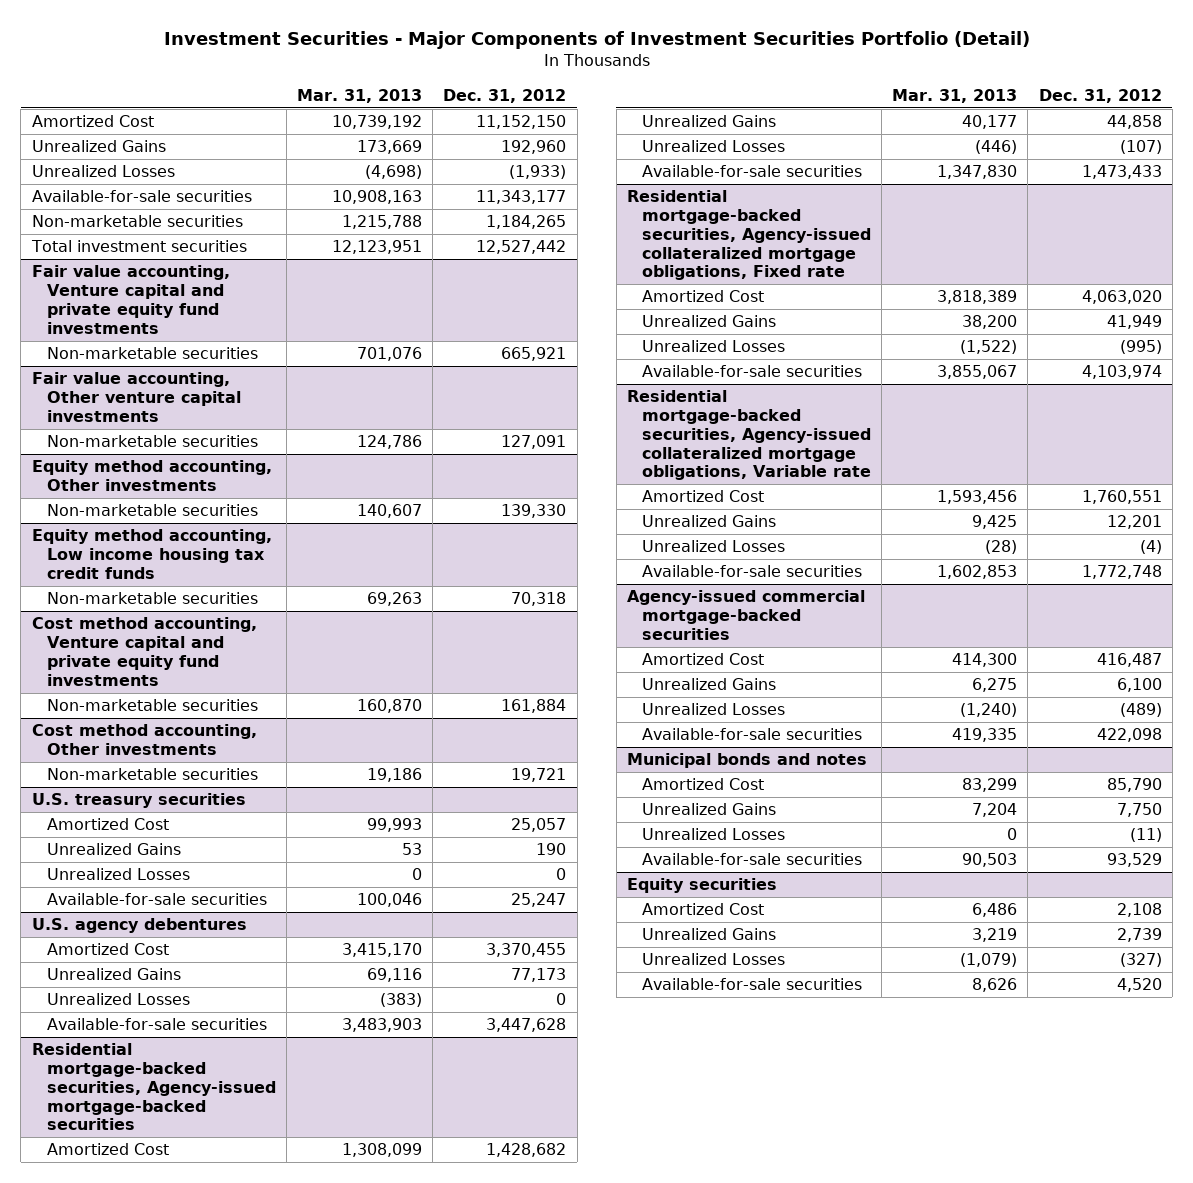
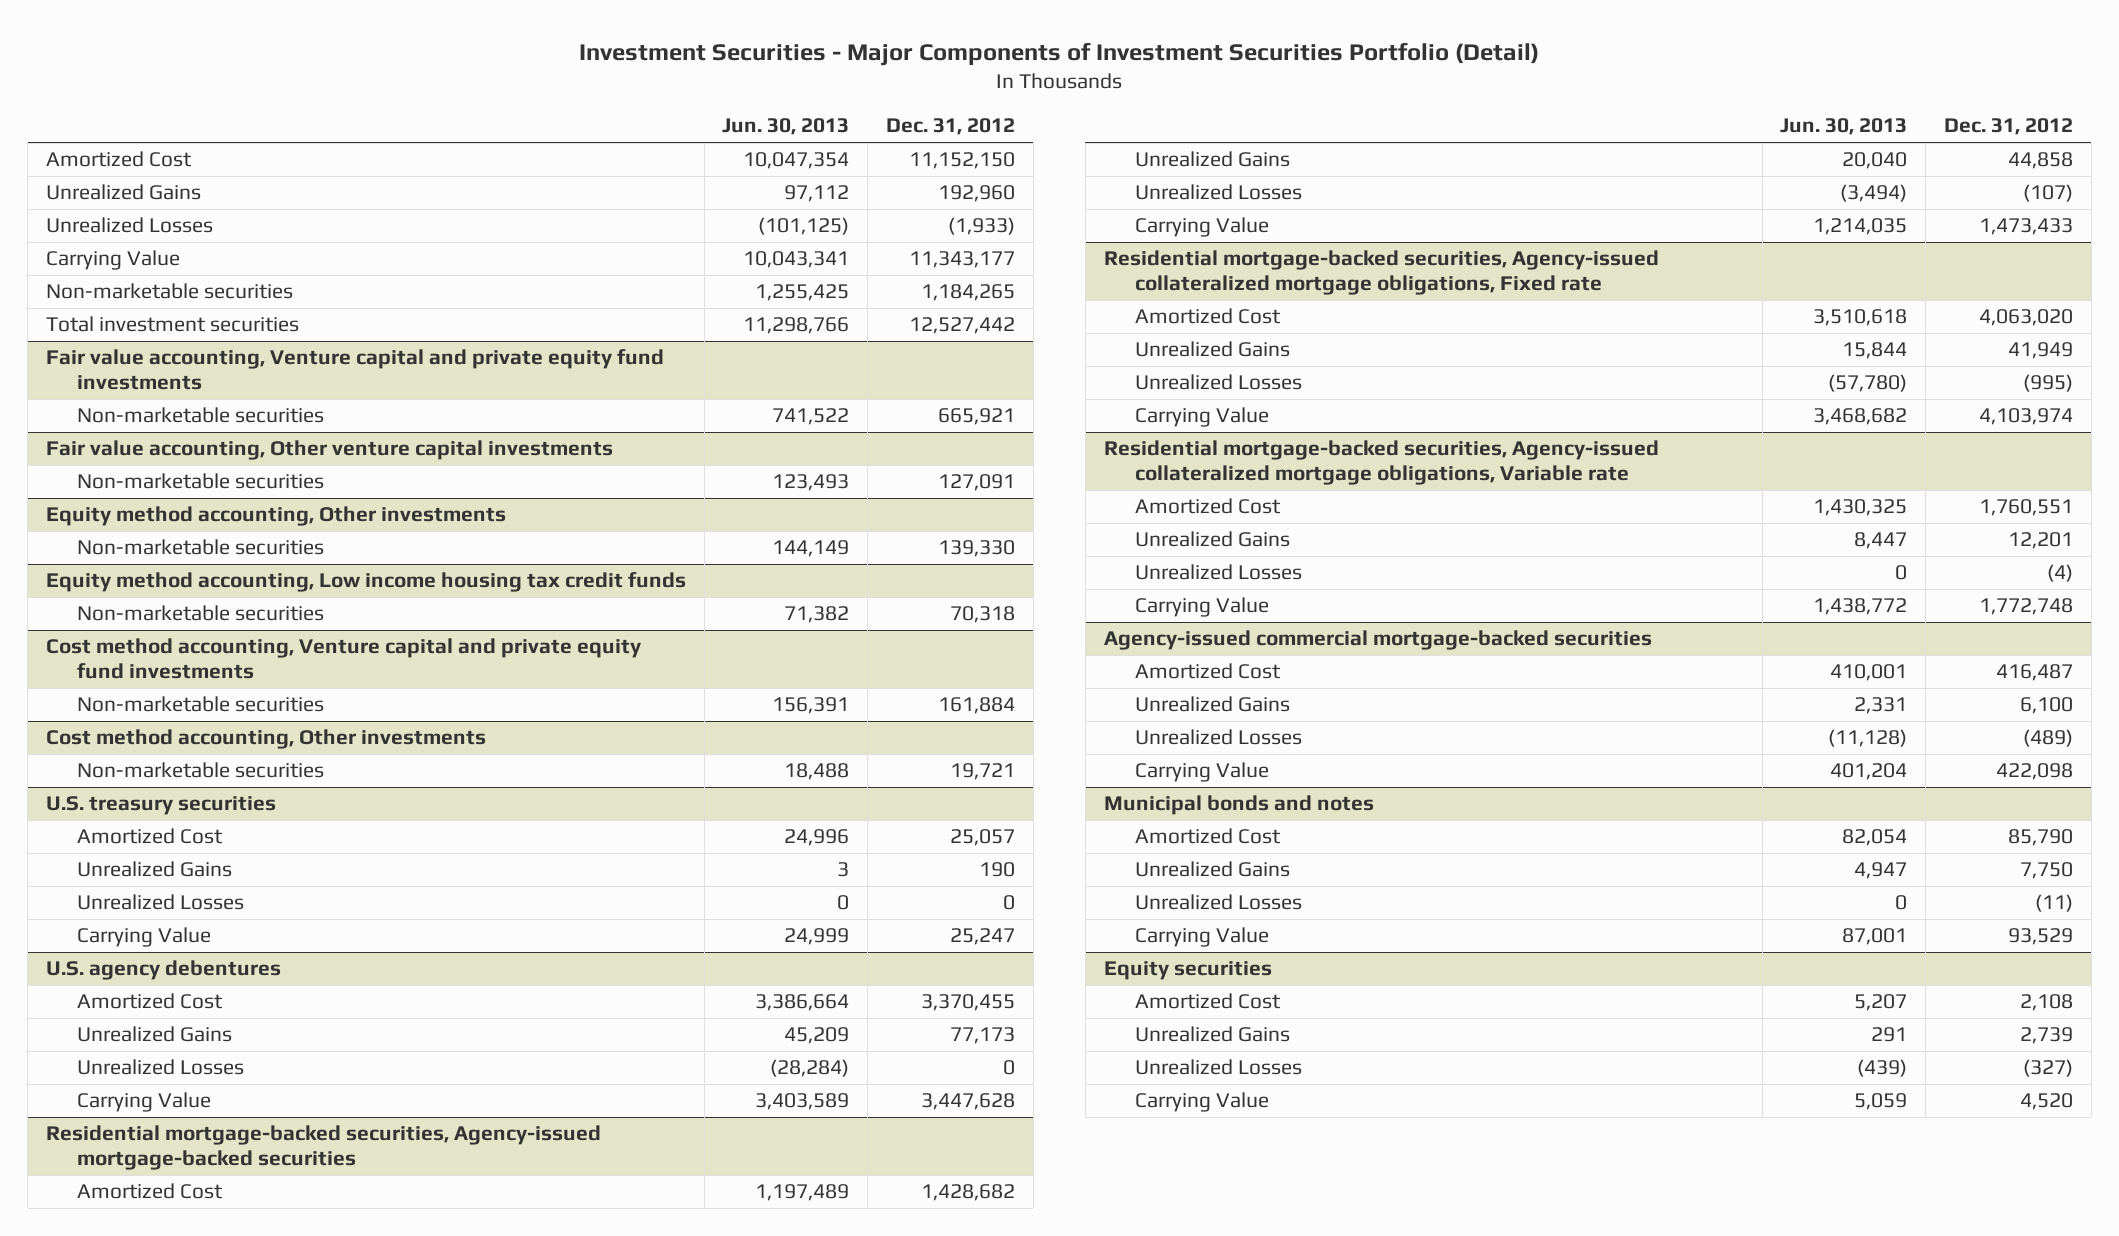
- | Mar. 31, 2013 | Dec. 31, 2012
+ | Jun. 30, 2013 | Dec. 31, 2012
- Available-for-sale securities | 10,908,163 | 11,343,177
+ Carrying Value | 10,043,341 | 11,343,177
@ U.S. treasury securities
- Available-for-sale securities | 100,046 | 25,247
+ Carrying Value | 24,999 | 25,247
@ U.S. agency debentures
- Available-for-sale securities | 3,483,903 | 3,447,628
+ Carrying Value | 3,403,589 | 3,447,628
@ Residential mortgage-backed securities, Agency-issued mortgage-backed securities
- Available-for-sale securities | 1,347,830 | 1,473,433
+ Carrying Value | 1,214,035 | 1,473,433
@ Residential mortgage-backed securities, Agency-issued collateralized mortgage obligations, Fixed rate
- Available-for-sale securities | 3,855,067 | 4,103,974
+ Carrying Value | 3,468,682 | 4,103,974
@ Residential mortgage-backed securities, Agency-issued collateralized mortgage obligations, Variable rate
- Available-for-sale securities | 1,602,853 | 1,772,748
+ Carrying Value | 1,438,772 | 1,772,748
@ Agency-issued commercial mortgage-backed securities
- Available-for-sale securities | 419,335 | 422,098
+ Carrying Value | 401,204 | 422,098
@ Municipal bonds and notes
- Available-for-sale securities | 90,503 | 93,529
+ Carrying Value | 87,001 | 93,529
@ Equity securities
- Available-for-sale securities | 8,626 | 4,520
+ Carrying Value | 5,059 | 4,520

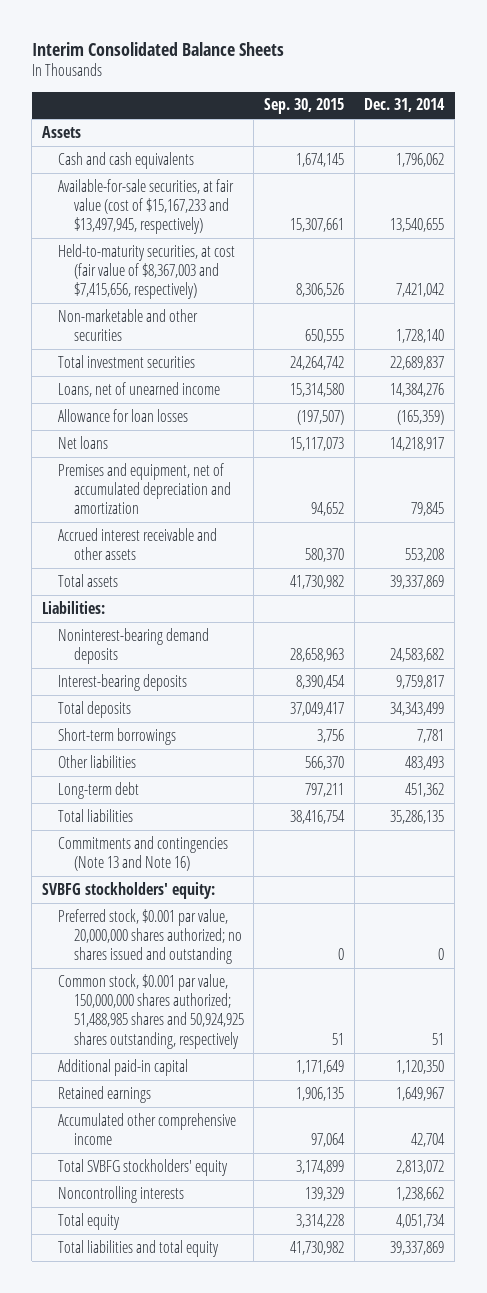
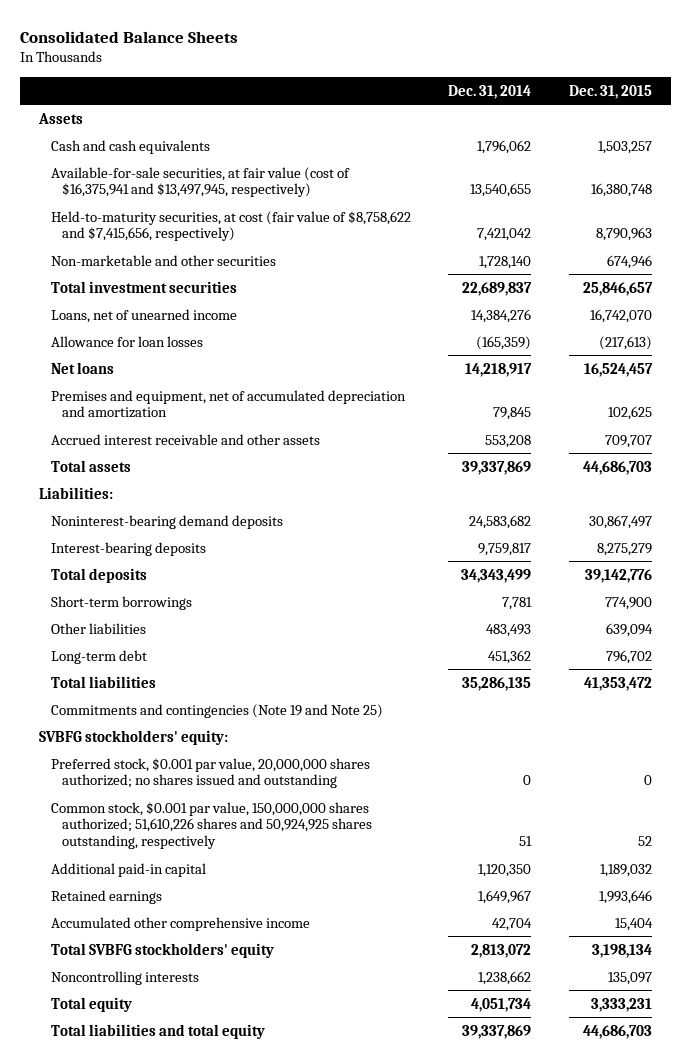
- Interim Consolidated Balance Sheets
+ Consolidated Balance Sheets
- | Sep. 30, 2015 | Dec. 31, 2014
+ | Dec. 31, 2014 | Dec. 31, 2015
- Available-for-sale securities, at fair value (cost of $15,167,233 and $13,497,945, respectively) | 15,307,661 | 13,540,655
- Held-to-maturity securities, at cost (fair value of $8,367,003 and $7,415,656, respectively) | 8,306,526 | 7,421,042
+ Available-for-sale securities, at fair value (cost of $16,375,941 and $13,497,945, respectively) | 13,540,655 | 16,380,748
+ Held-to-maturity securities, at cost (fair value of $8,758,622 and $7,415,656, respectively) | 7,421,042 | 8,790,963
- Commitments and contingencies (Note 13 and Note 16)
+ Commitments and contingencies (Note 19 and Note 25)
- Common stock, $0.001 par value, 150,000,000 shares authorized; 51,488,985 shares and 50,924,925 shares outstanding, respectively | 51 | 51
+ Common stock, $0.001 par value, 150,000,000 shares authorized; 51,610,226 shares and 50,924,925 shares outstanding, respectively | 51 | 52

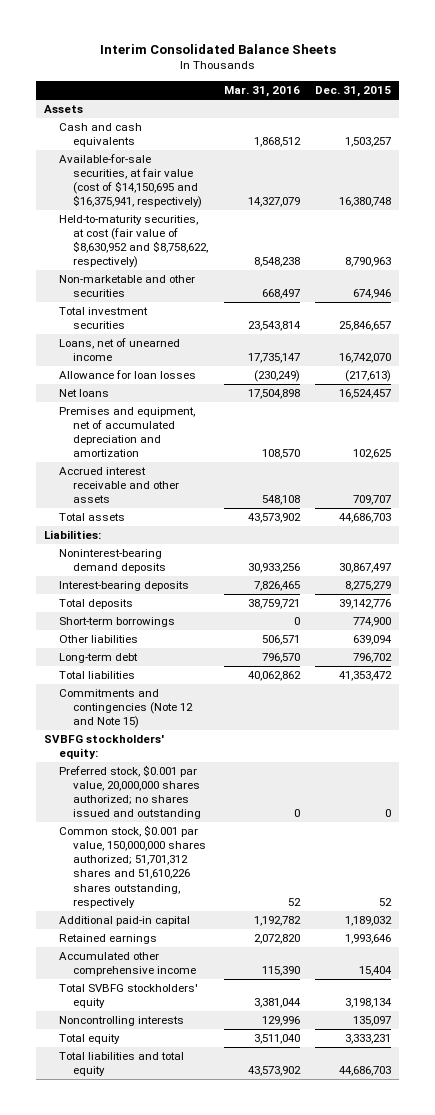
- Consolidated Balance Sheets
+ Interim Consolidated Balance Sheets
- | Dec. 31, 2014 | Dec. 31, 2015
+ | Mar. 31, 2016 | Dec. 31, 2015
- Available-for-sale securities, at fair value (cost of $16,375,941 and $13,497,945, respectively) | 13,540,655 | 16,380,748
- Held-to-maturity securities, at cost (fair value of $8,758,622 and $7,415,656, respectively) | 7,421,042 | 8,790,963
+ Available-for-sale securities, at fair value (cost of $14,150,695 and $16,375,941, respectively) | 14,327,079 | 16,380,748
+ Held-to-maturity securities, at cost (fair value of $8,630,952 and $8,758,622, respectively) | 8,548,238 | 8,790,963
- Commitments and contingencies (Note 19 and Note 25)
+ Commitments and contingencies (Note 12 and Note 15)
- Common stock, $0.001 par value, 150,000,000 shares authorized; 51,610,226 shares and 50,924,925 shares outstanding, respectively | 51 | 52
+ Common stock, $0.001 par value, 150,000,000 shares authorized; 51,701,312 shares and 51,610,226 shares outstanding, respectively | 52 | 52

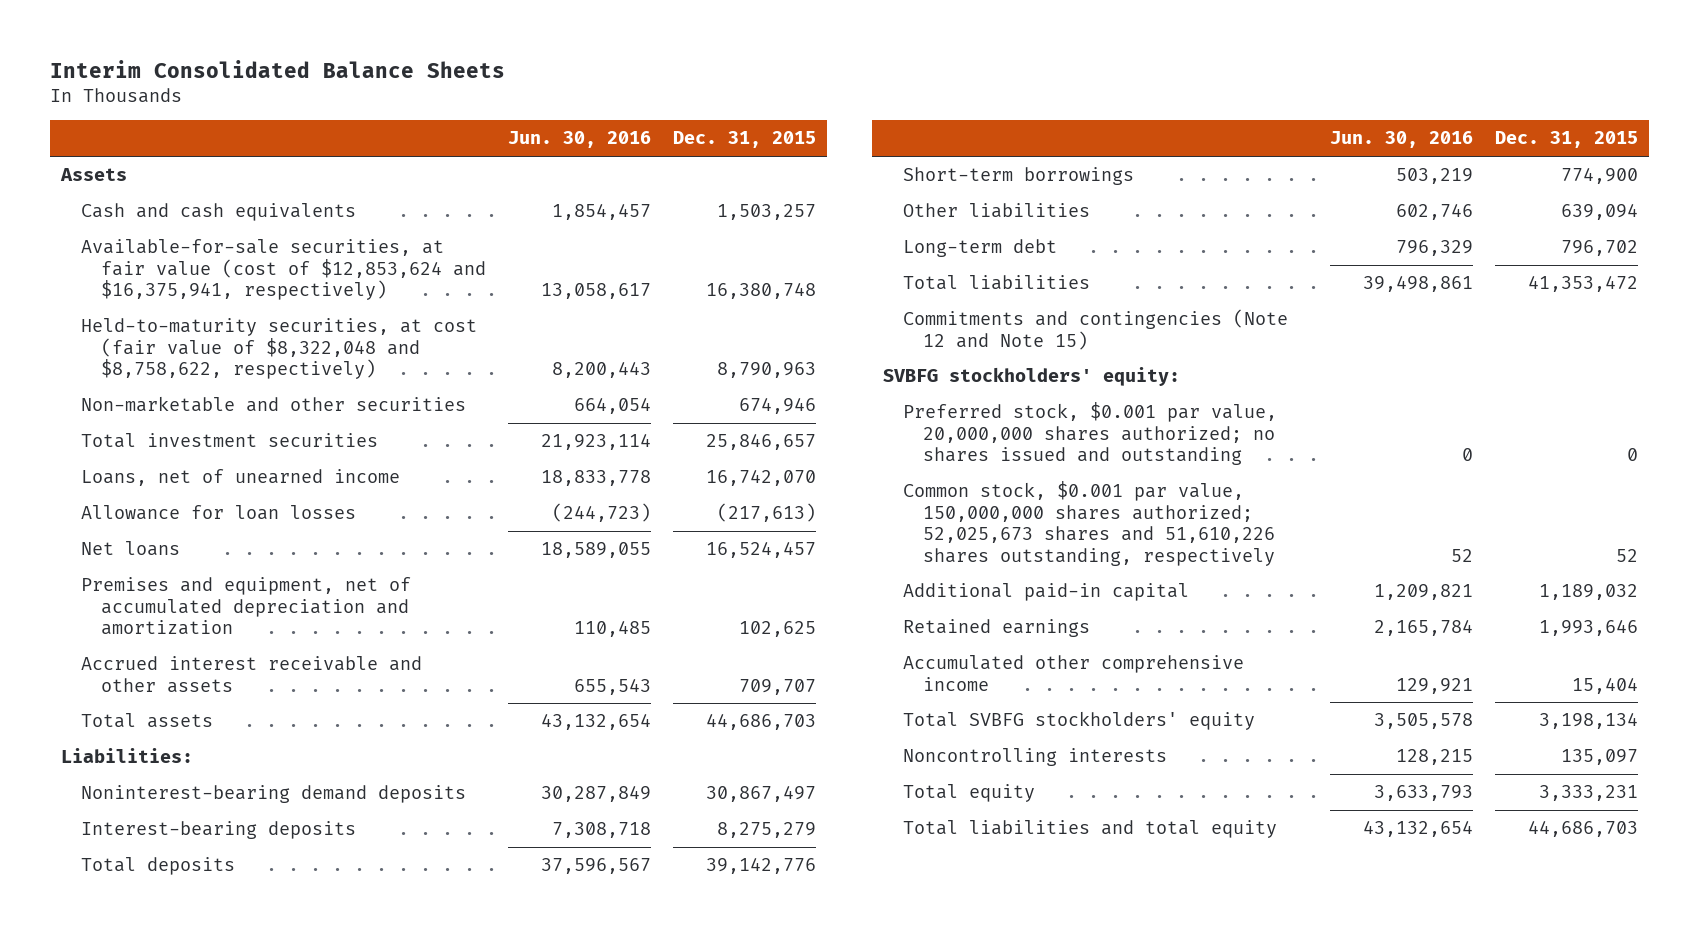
- | Mar. 31, 2016 | Dec. 31, 2015
+ | Jun. 30, 2016 | Dec. 31, 2015
- Available-for-sale securities, at fair value (cost of $14,150,695 and $16,375,941, respectively) | 14,327,079 | 16,380,748
- Held-to-maturity securities, at cost (fair value of $8,630,952 and $8,758,622, respectively) | 8,548,238 | 8,790,963
+ Available-for-sale securities, at fair value (cost of $12,853,624 and $16,375,941, respectively) | 13,058,617 | 16,380,748
+ Held-to-maturity securities, at cost (fair value of $8,322,048 and $8,758,622, respectively) | 8,200,443 | 8,790,963
- Common stock, $0.001 par value, 150,000,000 shares authorized; 51,701,312 shares and 51,610,226 shares outstanding, respectively | 52 | 52
+ Common stock, $0.001 par value, 150,000,000 shares authorized; 52,025,673 shares and 51,610,226 shares outstanding, respectively | 52 | 52

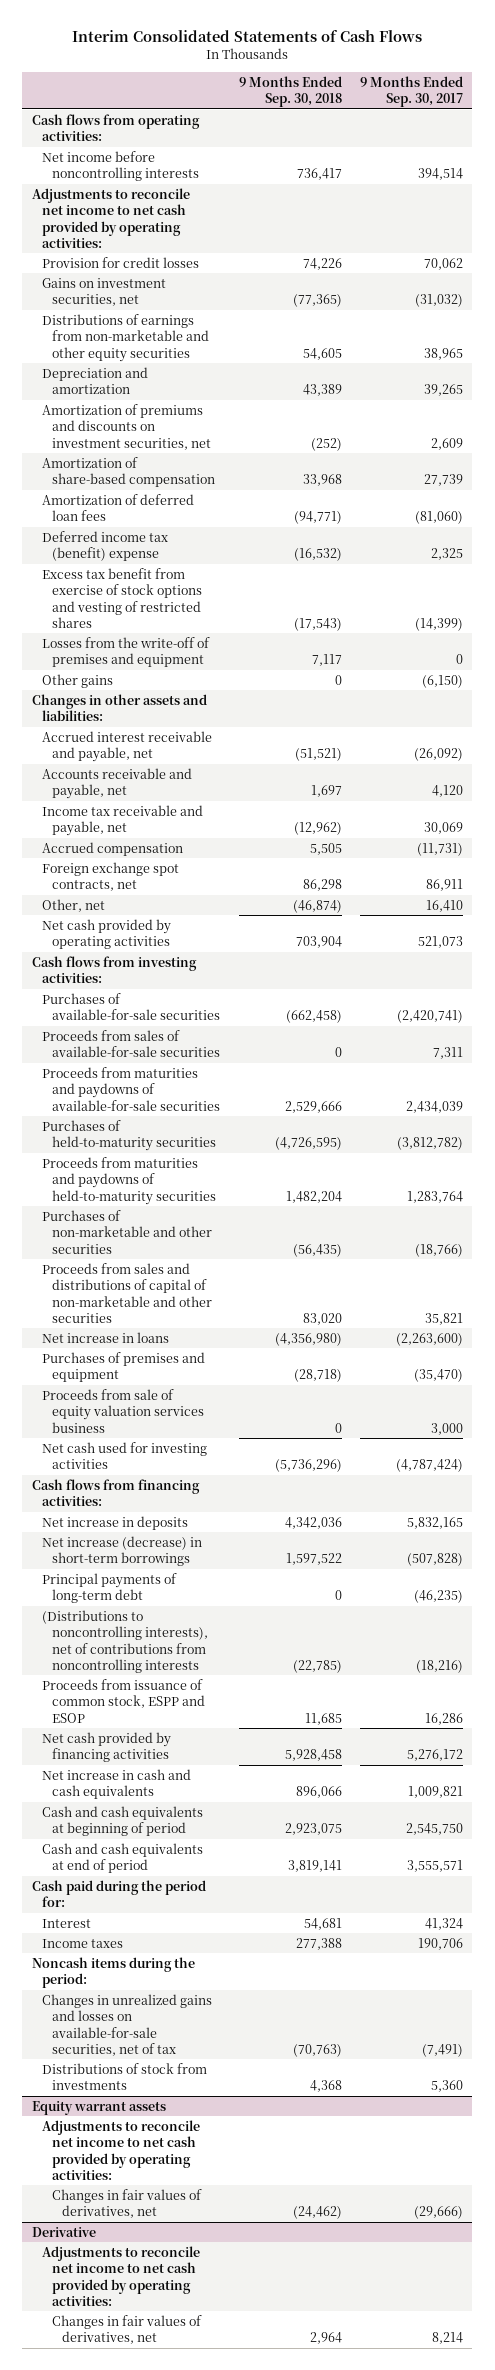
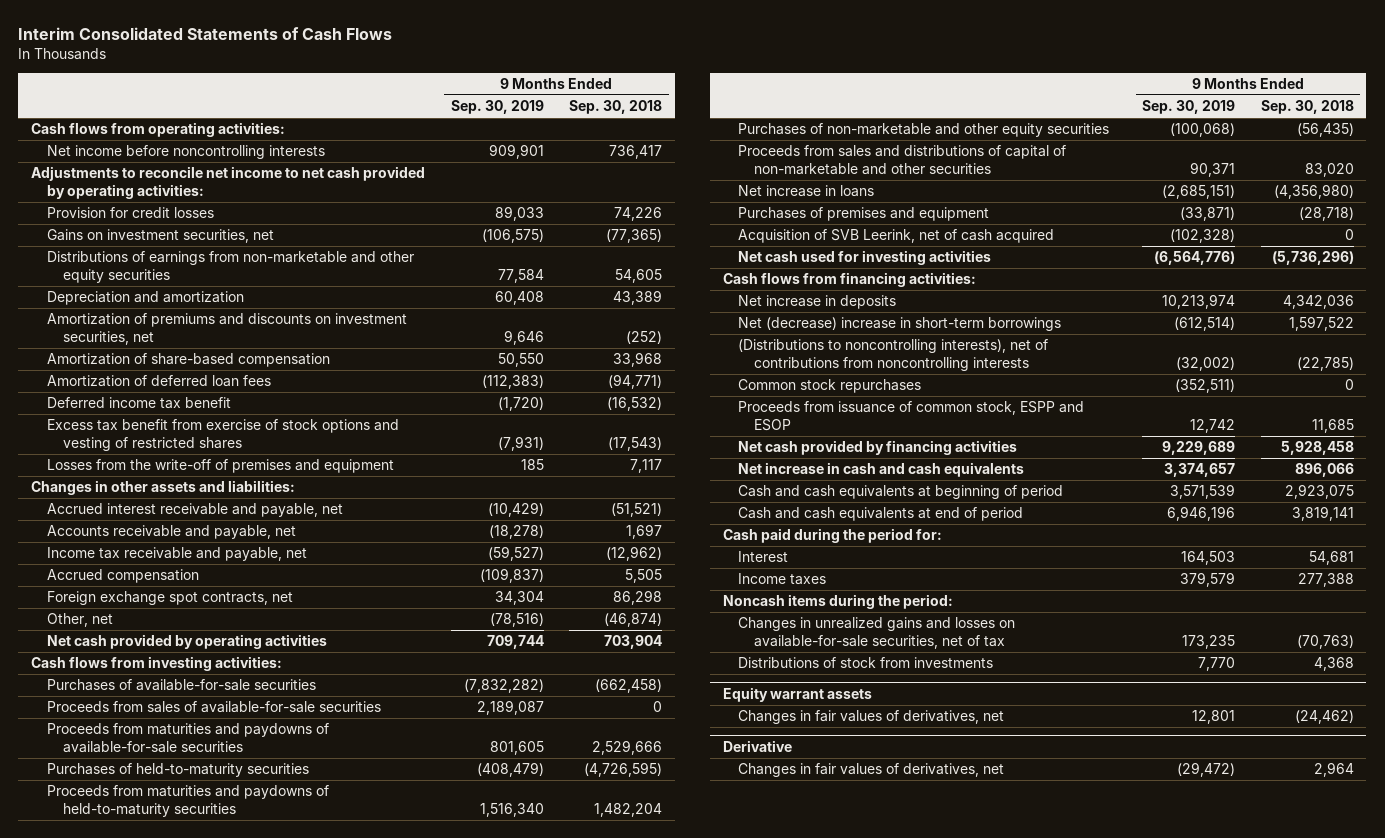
- | 9 Months Ended Sep. 30, 2018 | 9 Months Ended Sep. 30, 2017
+ | 9 Months Ended Sep. 30, 2019 | 9 Months Ended Sep. 30, 2018
- Deferred income tax (benefit) expense | (16,532) | 2,325
+ Deferred income tax benefit | (1,720) | (16,532)
- Other gains | 0 | (6,150)
- Purchases of non-marketable and other securities | (56,435) | (18,766)
+ Purchases of non-marketable and other equity securities | (100,068) | (56,435)
- Proceeds from sale of equity valuation services business | 0 | 3,000
+ Acquisition of SVB Leerink, net of cash acquired | (102,328) | 0
- Net increase (decrease) in short-term borrowings | 1,597,522 | (507,828)
- Principal payments of long-term debt | 0 | (46,235)
+ Net (decrease) increase in short-term borrowings | (612,514) | 1,597,522
+ Common stock repurchases | (352,511) | 0
@ Equity warrant assets
- Adjustments to reconcile net income to net cash provided by operating activities:
@ Derivative
- Adjustments to reconcile net income to net cash provided by operating activities:

